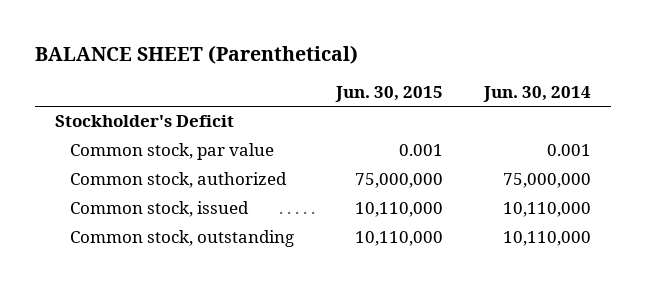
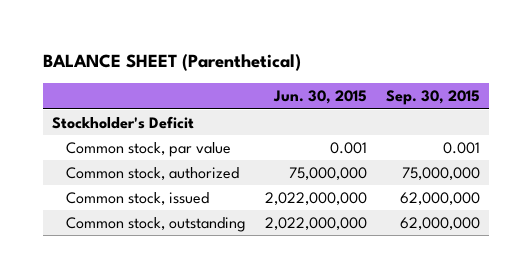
- | Jun. 30, 2015 | Jun. 30, 2014
+ | Jun. 30, 2015 | Sep. 30, 2015
- Common stock, issued | 10,110,000 | 10,110,000
- Common stock, outstanding | 10,110,000 | 10,110,000
+ Common stock, issued | 2,022,000,000 | 62,000,000
+ Common stock, outstanding | 2,022,000,000 | 62,000,000

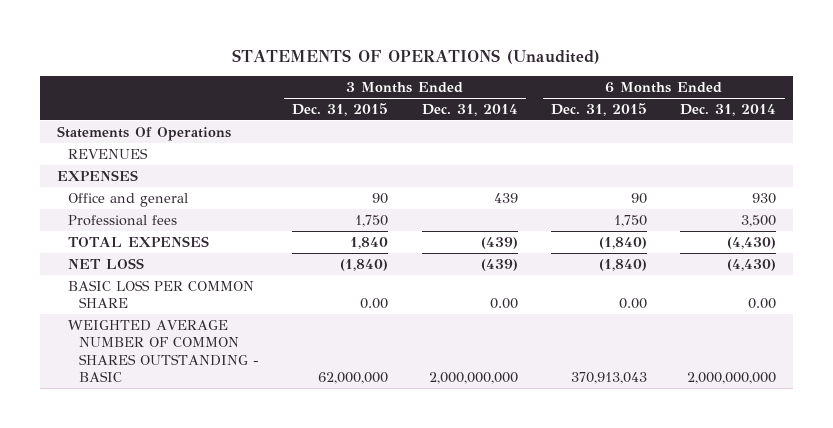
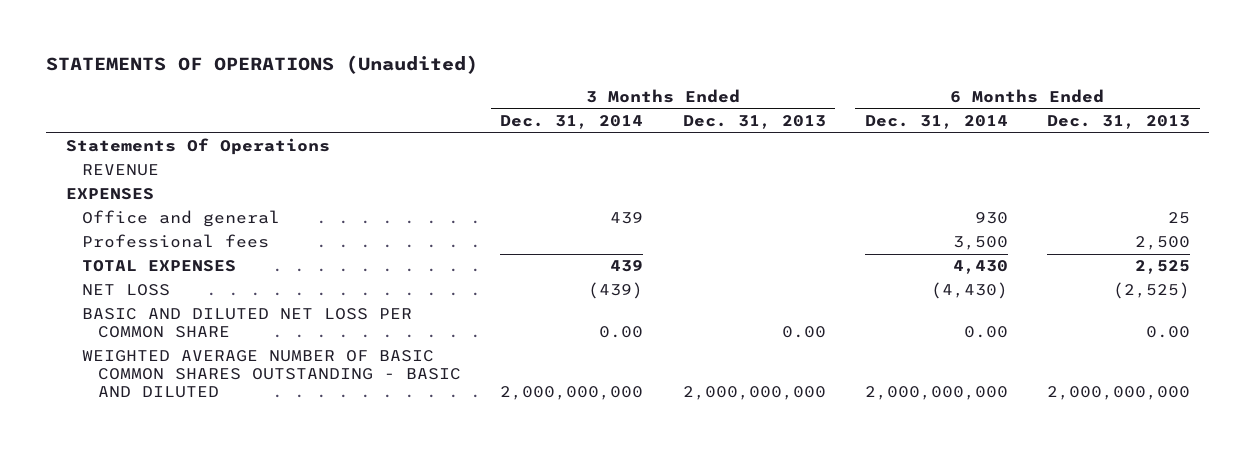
- | 3 Months Ended Dec. 31, 2015 | 3 Months Ended Dec. 31, 2014 | 6 Months Ended Dec. 31, 2015 | 6 Months Ended Dec. 31, 2014
+ | 3 Months Ended Dec. 31, 2014 | 3 Months Ended Dec. 31, 2013 | 6 Months Ended Dec. 31, 2014 | 6 Months Ended Dec. 31, 2013
- REVENUES
+ REVENUE
- TOTAL EXPENSES | 1,840 | (439) | (1,840) | (4,430)
+ TOTAL EXPENSES | 439 | | 4,430 | 2,525
- BASIC LOSS PER COMMON SHARE | 0.00 | 0.00 | 0.00 | 0.00
- WEIGHTED AVERAGE NUMBER OF COMMON SHARES OUTSTANDING - BASIC | 62,000,000 | 2,000,000,000 | 370,913,043 | 2,000,000,000
+ BASIC AND DILUTED NET LOSS PER COMMON SHARE | 0.00 | 0.00 | 0.00 | 0.00
+ WEIGHTED AVERAGE NUMBER OF BASIC COMMON SHARES OUTSTANDING - BASIC AND DILUTED | 2,000,000,000 | 2,000,000,000 | 2,000,000,000 | 2,000,000,000

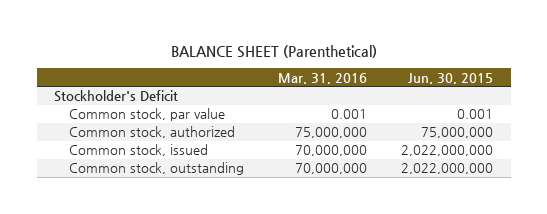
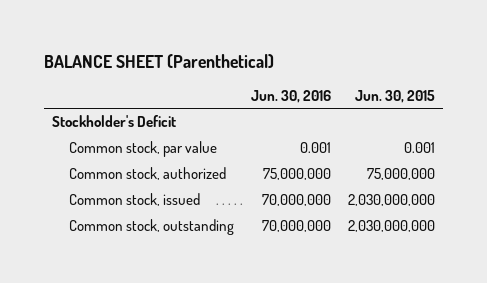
- | Mar. 31, 2016 | Jun. 30, 2015
+ | Jun. 30, 2016 | Jun. 30, 2015
- Common stock, issued | 70,000,000 | 2,022,000,000
- Common stock, outstanding | 70,000,000 | 2,022,000,000
+ Common stock, issued | 70,000,000 | 2,030,000,000
+ Common stock, outstanding | 70,000,000 | 2,030,000,000

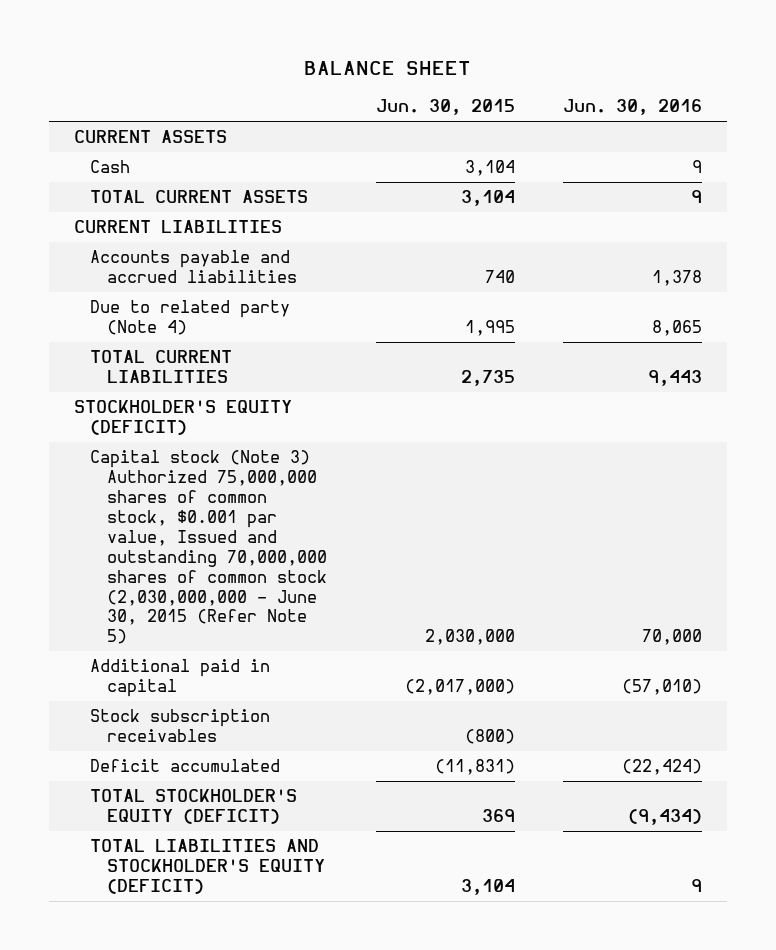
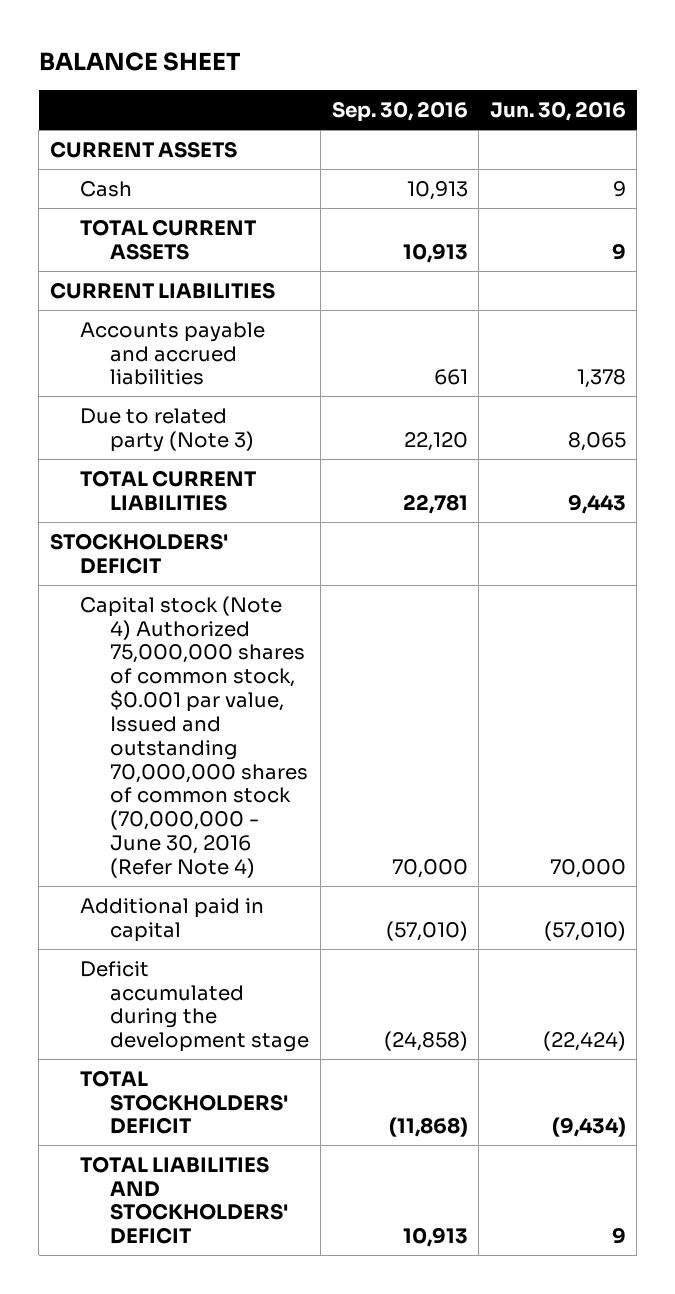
- | Jun. 30, 2015 | Jun. 30, 2016
+ | Sep. 30, 2016 | Jun. 30, 2016
- Due to related party (Note 4) | 1,995 | 8,065
+ Due to related party (Note 3) | 22,120 | 8,065
- STOCKHOLDER'S EQUITY (DEFICIT)
- Capital stock (Note 3) Authorized 75,000,000 shares of common stock, $0.001 par value, Issued and outstanding 70,000,000 shares of common stock (2,030,000,000 - June 30, 2015 (Refer Note 5) | 2,030,000 | 70,000
+ STOCKHOLDERS' DEFICIT
+ Capital stock (Note 4) Authorized 75,000,000 shares of common stock, $0.001 par value, Issued and outstanding 70,000,000 shares of common stock (70,000,000 - June 30, 2016 (Refer Note 4) | 70,000 | 70,000
- Stock subscription receivables | (800) |
- Deficit accumulated | (11,831) | (22,424)
- TOTAL STOCKHOLDER'S EQUITY (DEFICIT) | 369 | (9,434)
- TOTAL LIABILITIES AND STOCKHOLDER'S EQUITY (DEFICIT) | 3,104 | 9
+ Deficit accumulated during the development stage | (24,858) | (22,424)
+ TOTAL STOCKHOLDERS' DEFICIT | (11,868) | (9,434)
+ TOTAL LIABILITIES AND STOCKHOLDERS' DEFICIT | 10,913 | 9

